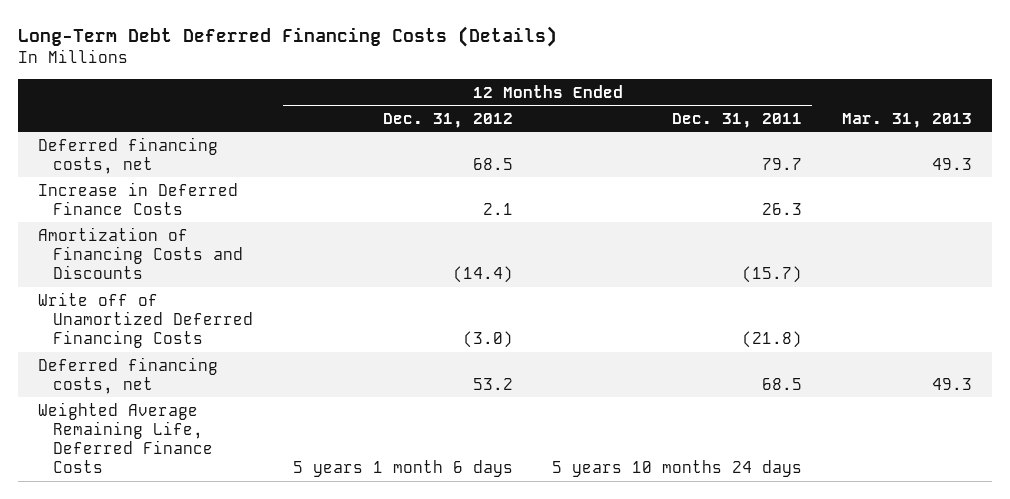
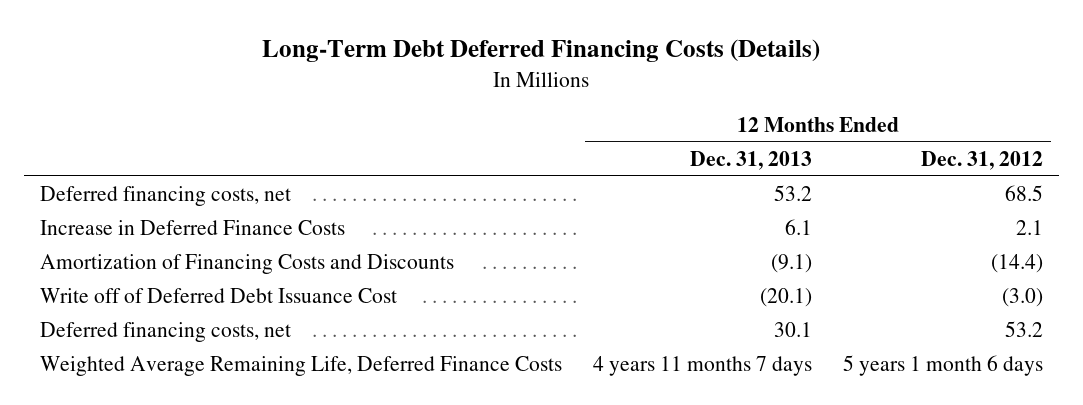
- | 12 Months Ended Dec. 31, 2012 | 12 Months Ended Dec. 31, 2011 | Mar. 31, 2013
+ | 12 Months Ended Dec. 31, 2013 | 12 Months Ended Dec. 31, 2012
- Write off of Unamortized Deferred Financing Costs | (3.0) | (21.8) |
+ Write off of Deferred Debt Issuance Cost | (20.1) | (3.0)

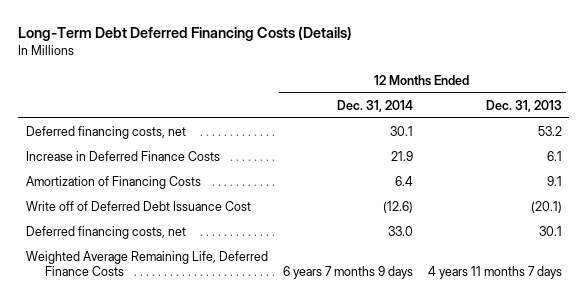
- | 12 Months Ended Dec. 31, 2013 | 12 Months Ended Dec. 31, 2012
+ | 12 Months Ended Dec. 31, 2014 | 12 Months Ended Dec. 31, 2013
- Amortization of Financing Costs and Discounts | (9.1) | (14.4)
+ Amortization of Financing Costs | 6.4 | 9.1

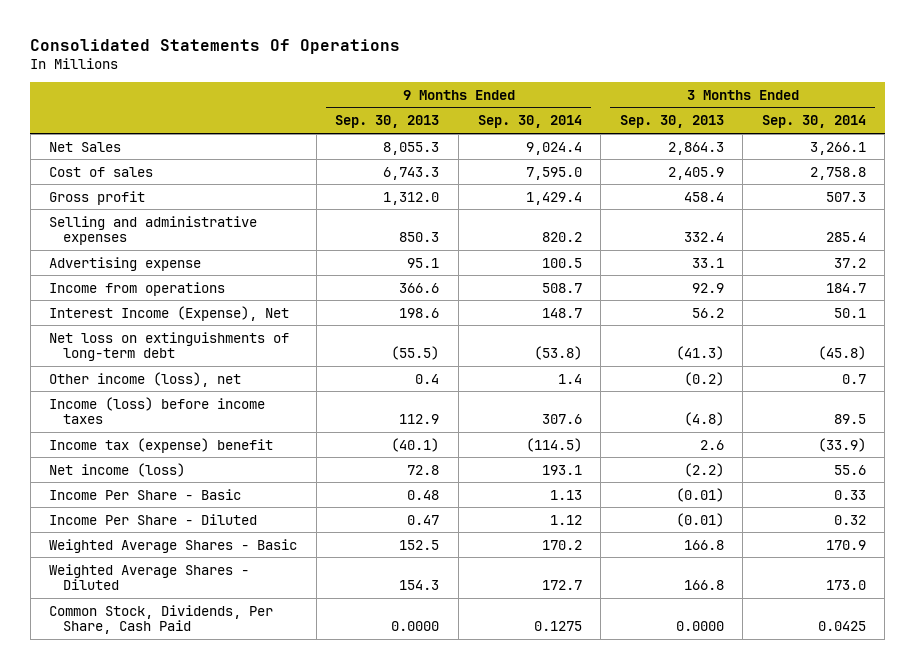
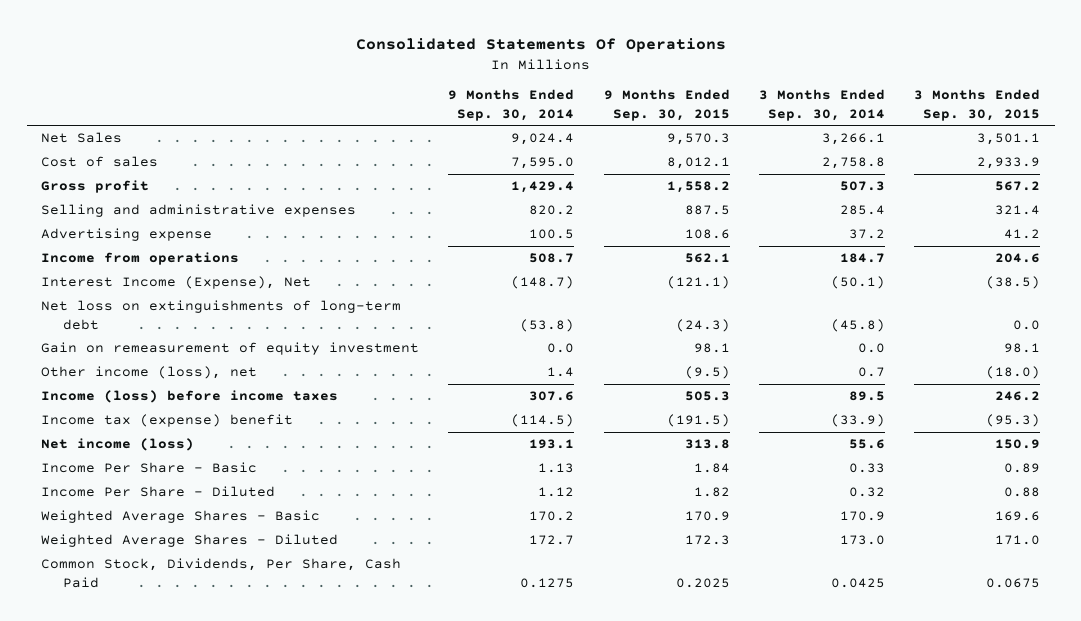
- | 9 Months Ended Sep. 30, 2013 | 9 Months Ended Sep. 30, 2014 | 3 Months Ended Sep. 30, 2013 | 3 Months Ended Sep. 30, 2014
+ | 9 Months Ended Sep. 30, 2014 | 9 Months Ended Sep. 30, 2015 | 3 Months Ended Sep. 30, 2014 | 3 Months Ended Sep. 30, 2015
- Interest Income (Expense), Net | 198.6 | 148.7 | 56.2 | 50.1
+ Interest Income (Expense), Net | (148.7) | (121.1) | (50.1) | (38.5)
+ Gain on remeasurement of equity investment | 0.0 | 98.1 | 0.0 | 98.1

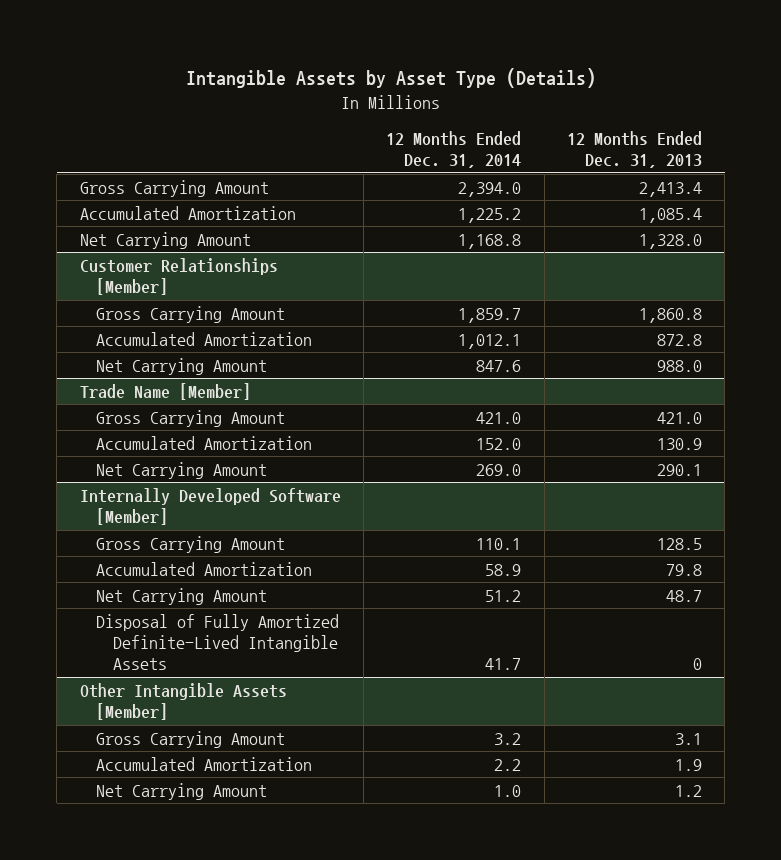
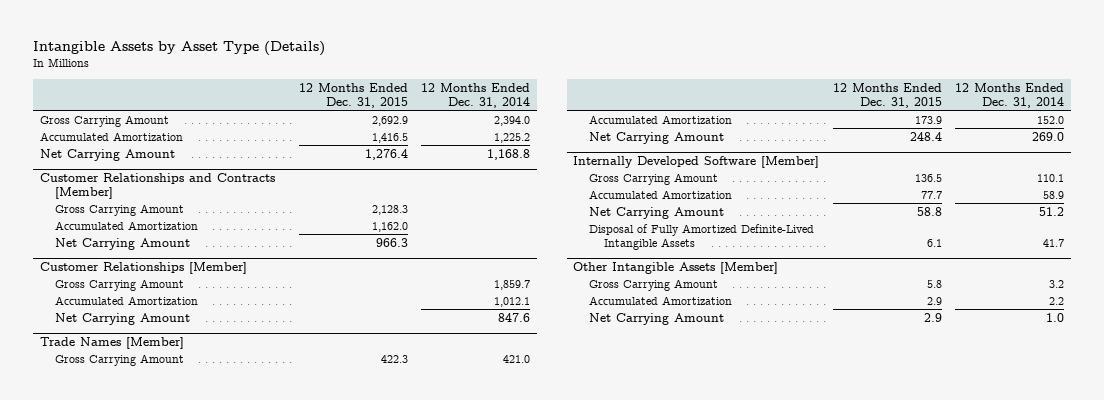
- | 12 Months Ended Dec. 31, 2014 | 12 Months Ended Dec. 31, 2013
+ | 12 Months Ended Dec. 31, 2015 | 12 Months Ended Dec. 31, 2014
+ Customer Relationships and Contracts [Member]
+ Gross Carrying Amount | 2,128.3 |
+ Accumulated Amortization | 1,162.0 |
+ Net Carrying Amount | 966.3 |
- Trade Name [Member]
+ Trade Names [Member]

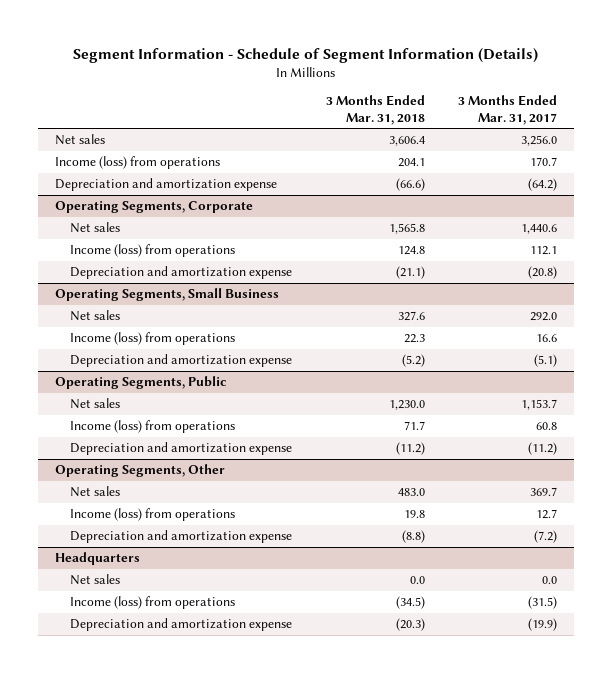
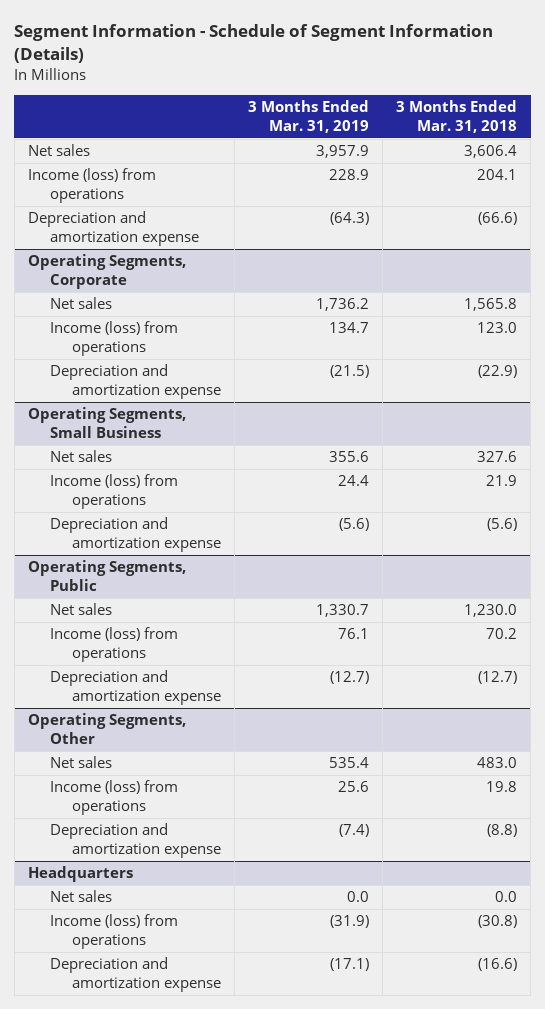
- | 3 Months Ended Mar. 31, 2018 | 3 Months Ended Mar. 31, 2017
+ | 3 Months Ended Mar. 31, 2019 | 3 Months Ended Mar. 31, 2018
@ Operating Segments, Corporate
- Income (loss) from operations | 124.8 | 112.1
- Depreciation and amortization expense | (21.1) | (20.8)
+ Income (loss) from operations | 134.7 | 123.0
+ Depreciation and amortization expense | (21.5) | (22.9)
@ Operating Segments, Small Business
- Income (loss) from operations | 22.3 | 16.6
- Depreciation and amortization expense | (5.2) | (5.1)
+ Income (loss) from operations | 24.4 | 21.9
+ Depreciation and amortization expense | (5.6) | (5.6)
@ Operating Segments, Public
- Income (loss) from operations | 71.7 | 60.8
- Depreciation and amortization expense | (11.2) | (11.2)
+ Income (loss) from operations | 76.1 | 70.2
+ Depreciation and amortization expense | (12.7) | (12.7)
@ Headquarters
- Income (loss) from operations | (34.5) | (31.5)
- Depreciation and amortization expense | (20.3) | (19.9)
+ Income (loss) from operations | (31.9) | (30.8)
+ Depreciation and amortization expense | (17.1) | (16.6)

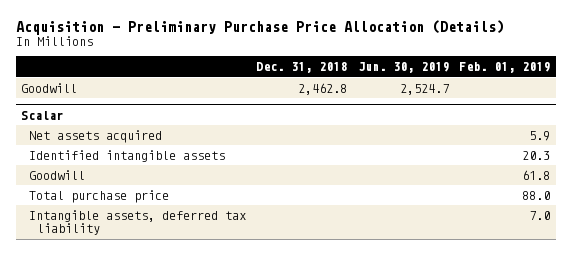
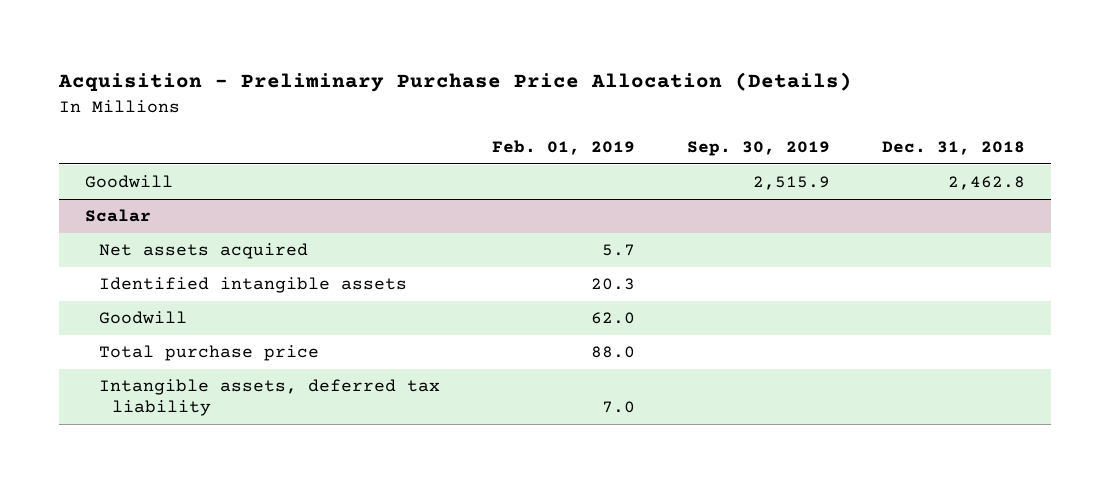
- | Dec. 31, 2018 | Jun. 30, 2019 | Feb. 01, 2019
+ | Feb. 01, 2019 | Sep. 30, 2019 | Dec. 31, 2018
@ Scalar
- Net assets acquired | | | 5.9
+ Net assets acquired | 5.7 | |
- Goodwill | | | 61.8
+ Goodwill | 62.0 | |

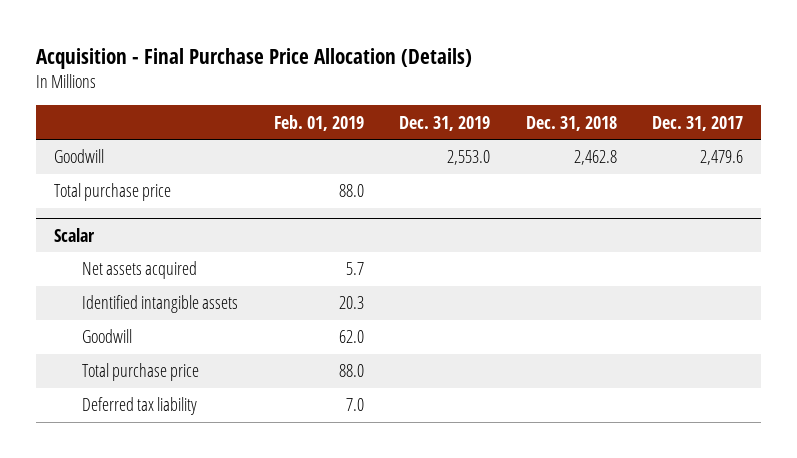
- Acquisition - Preliminary Purchase Price Allocation (Details)
+ Acquisition - Final Purchase Price Allocation (Details)
- | Feb. 01, 2019 | Sep. 30, 2019 | Dec. 31, 2018
+ | Feb. 01, 2019 | Dec. 31, 2019 | Dec. 31, 2018 | Dec. 31, 2017
+ Total purchase price | 88.0 | | |
@ Scalar
- Intangible assets, deferred tax liability | 7.0 | |
+ Deferred tax liability | 7.0 | | |

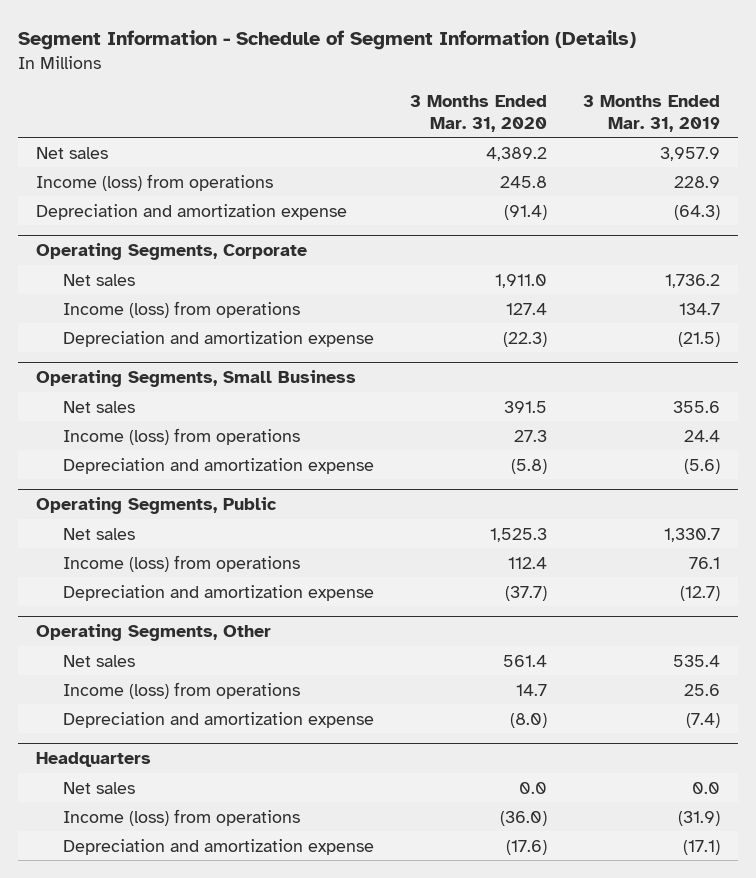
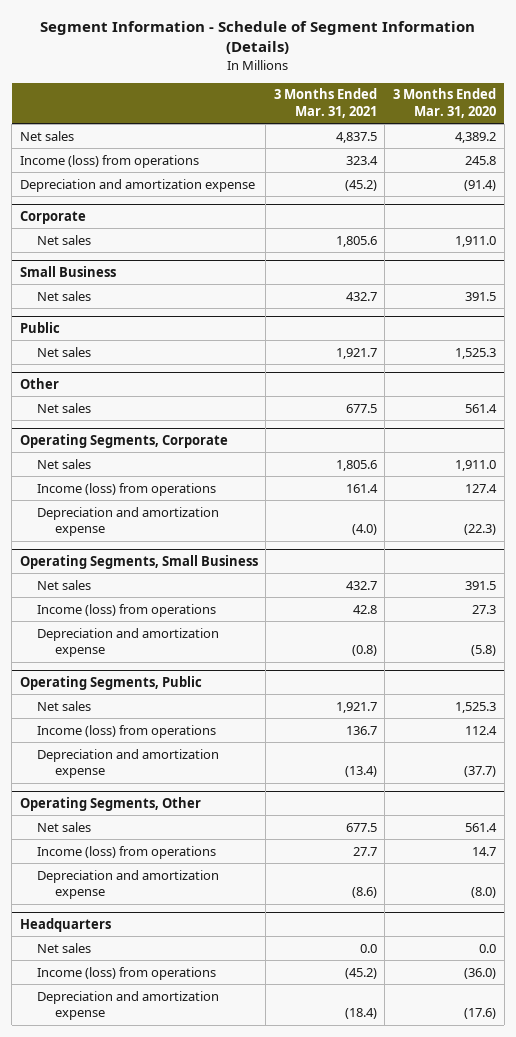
- | 3 Months Ended Mar. 31, 2020 | 3 Months Ended Mar. 31, 2019
+ | 3 Months Ended Mar. 31, 2021 | 3 Months Ended Mar. 31, 2020
+ Corporate
+ Net sales | 1,805.6 | 1,911.0
+ Small Business
+ Net sales | 432.7 | 391.5
+ Public
+ Net sales | 1,921.7 | 1,525.3
+ Other
+ Net sales | 677.5 | 561.4

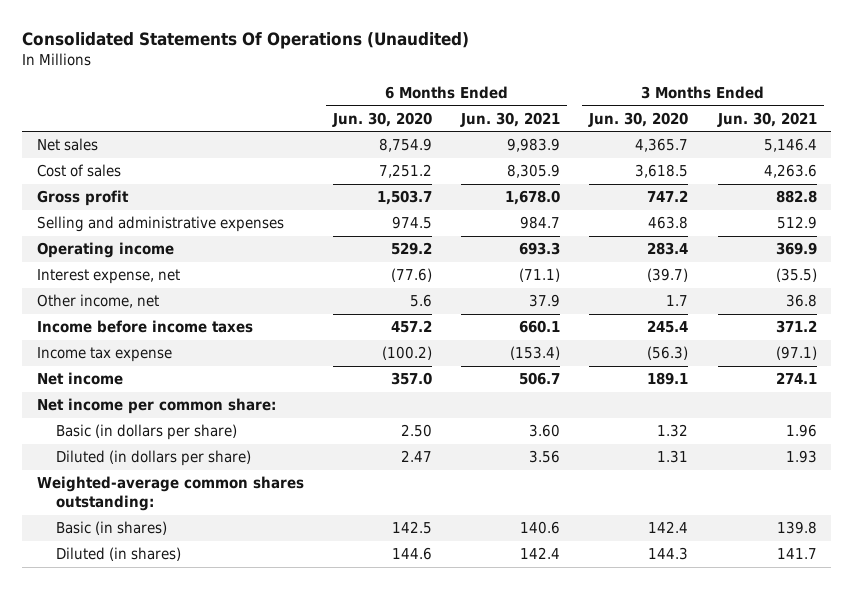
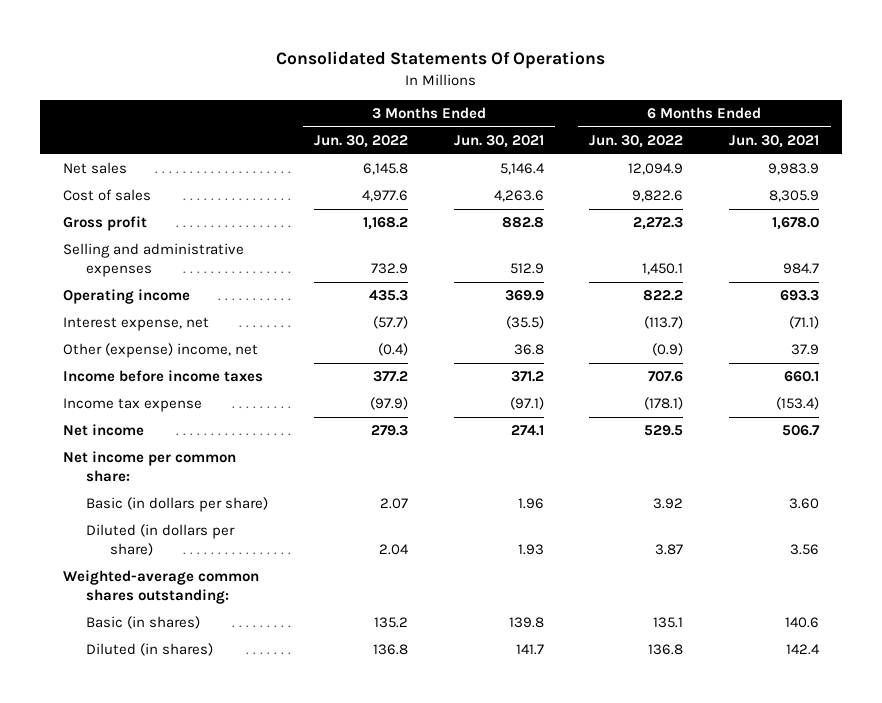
- Consolidated Statements Of Operations (Unaudited)
+ Consolidated Statements Of Operations
- | 6 Months Ended Jun. 30, 2020 | 6 Months Ended Jun. 30, 2021 | 3 Months Ended Jun. 30, 2020 | 3 Months Ended Jun. 30, 2021
+ | 3 Months Ended Jun. 30, 2022 | 3 Months Ended Jun. 30, 2021 | 6 Months Ended Jun. 30, 2022 | 6 Months Ended Jun. 30, 2021
- Other income, net | 5.6 | 37.9 | 1.7 | 36.8
+ Other (expense) income, net | (0.4) | 36.8 | (0.9) | 37.9

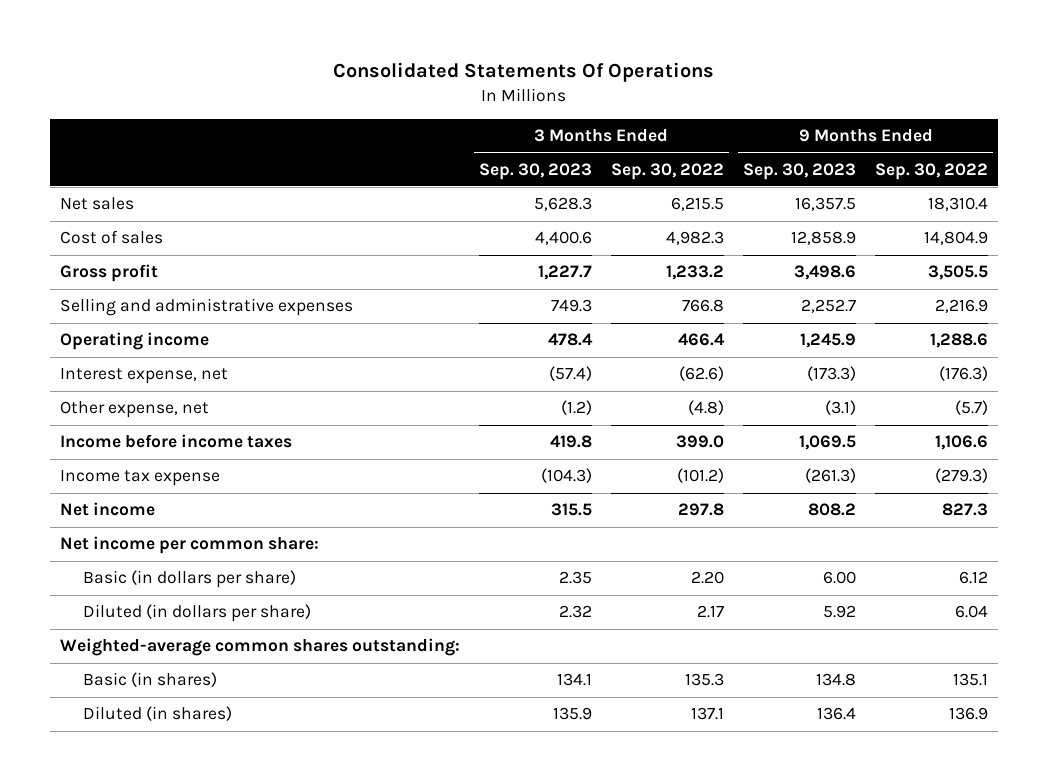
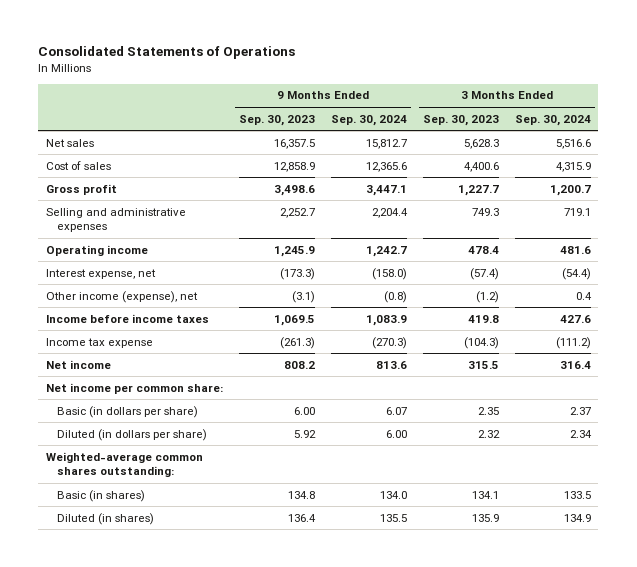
- Consolidated Statements Of Operations
+ Consolidated Statements of Operations
- | 3 Months Ended Sep. 30, 2023 | 3 Months Ended Sep. 30, 2022 | 9 Months Ended Sep. 30, 2023 | 9 Months Ended Sep. 30, 2022
+ | 9 Months Ended Sep. 30, 2023 | 9 Months Ended Sep. 30, 2024 | 3 Months Ended Sep. 30, 2023 | 3 Months Ended Sep. 30, 2024
- Other expense, net | (1.2) | (4.8) | (3.1) | (5.7)
+ Other income (expense), net | (3.1) | (0.8) | (1.2) | 0.4

